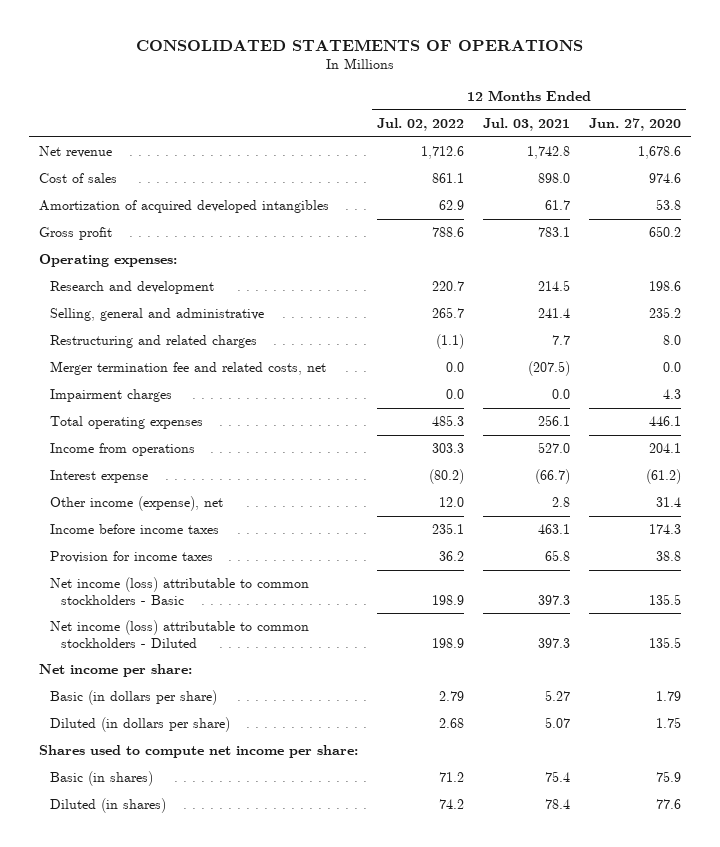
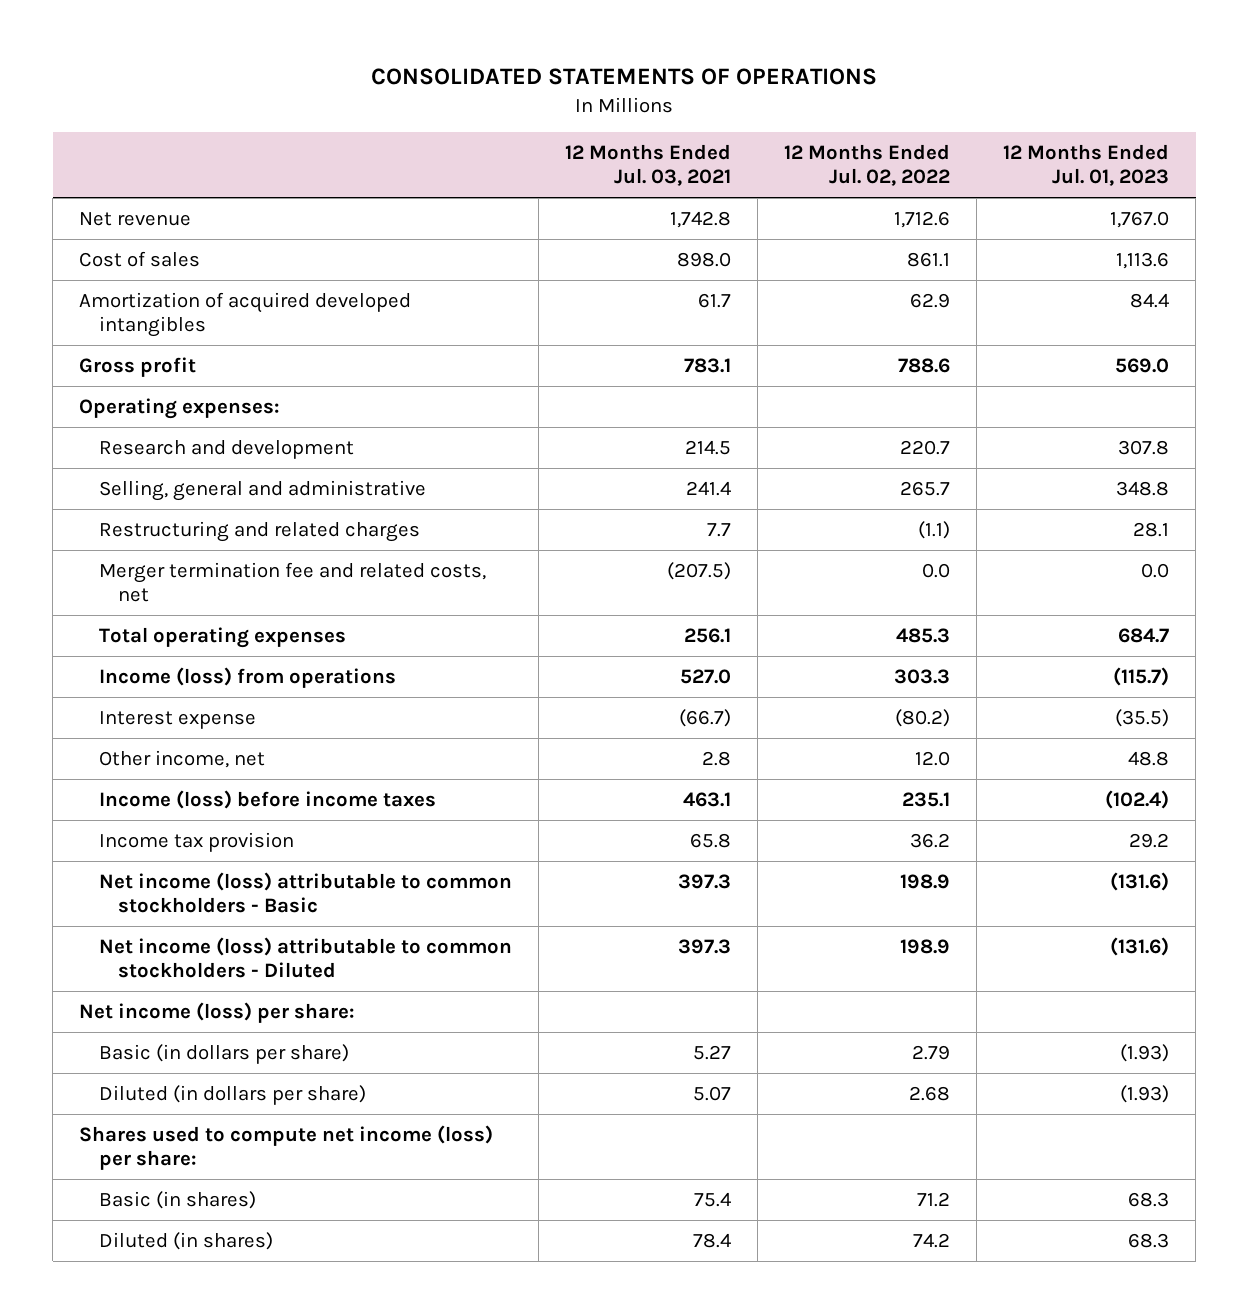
- | 12 Months Ended Jul. 02, 2022 | 12 Months Ended Jul. 03, 2021 | 12 Months Ended Jun. 27, 2020
+ | 12 Months Ended Jul. 03, 2021 | 12 Months Ended Jul. 02, 2022 | 12 Months Ended Jul. 01, 2023
- Impairment charges | 0.0 | 0.0 | 4.3
- Income from operations | 303.3 | 527.0 | 204.1
+ Income (loss) from operations | 527.0 | 303.3 | (115.7)
- Other income (expense), net | 12.0 | 2.8 | 31.4
- Income before income taxes | 235.1 | 463.1 | 174.3
- Provision for income taxes | 36.2 | 65.8 | 38.8
+ Other income, net | 2.8 | 12.0 | 48.8
+ Income (loss) before income taxes | 463.1 | 235.1 | (102.4)
+ Income tax provision | 65.8 | 36.2 | 29.2
- Net income per share:
+ Net income (loss) per share:
- Shares used to compute net income per share:
+ Shares used to compute net income (loss) per share:

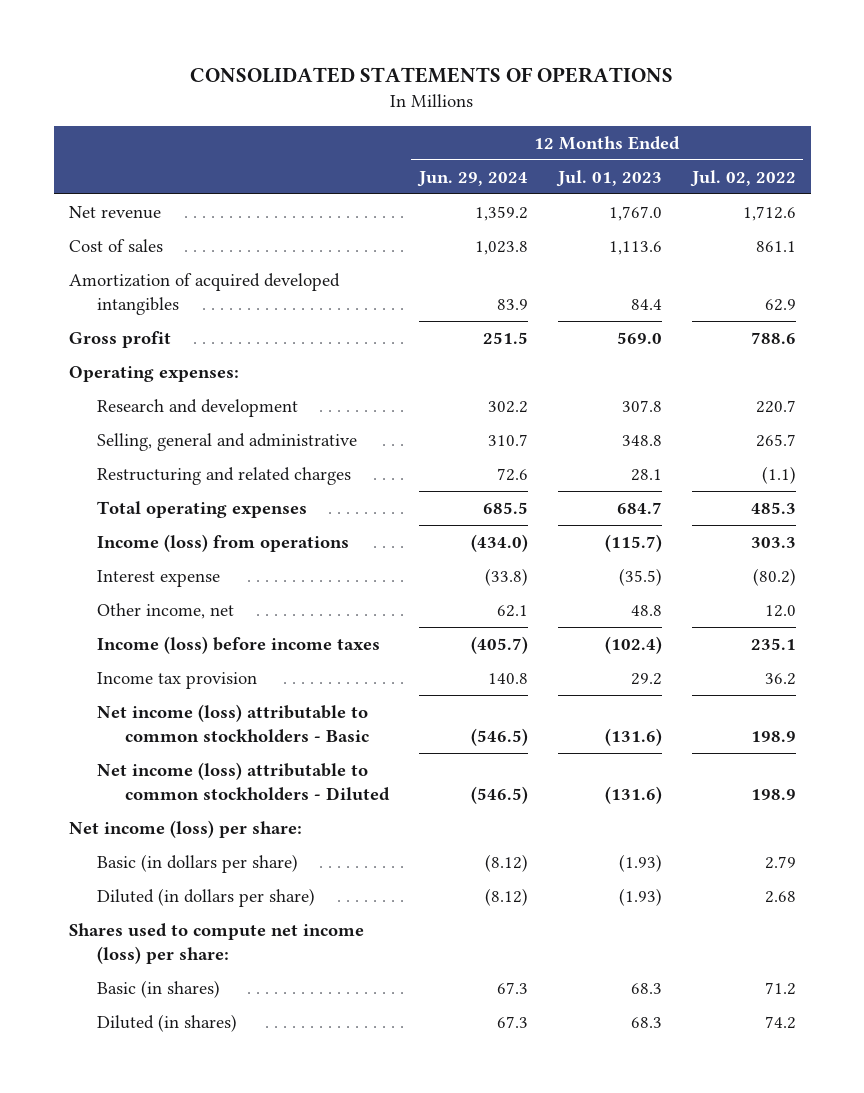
- | 12 Months Ended Jul. 03, 2021 | 12 Months Ended Jul. 02, 2022 | 12 Months Ended Jul. 01, 2023
+ | 12 Months Ended Jun. 29, 2024 | 12 Months Ended Jul. 01, 2023 | 12 Months Ended Jul. 02, 2022
- Merger termination fee and related costs, net | (207.5) | 0.0 | 0.0

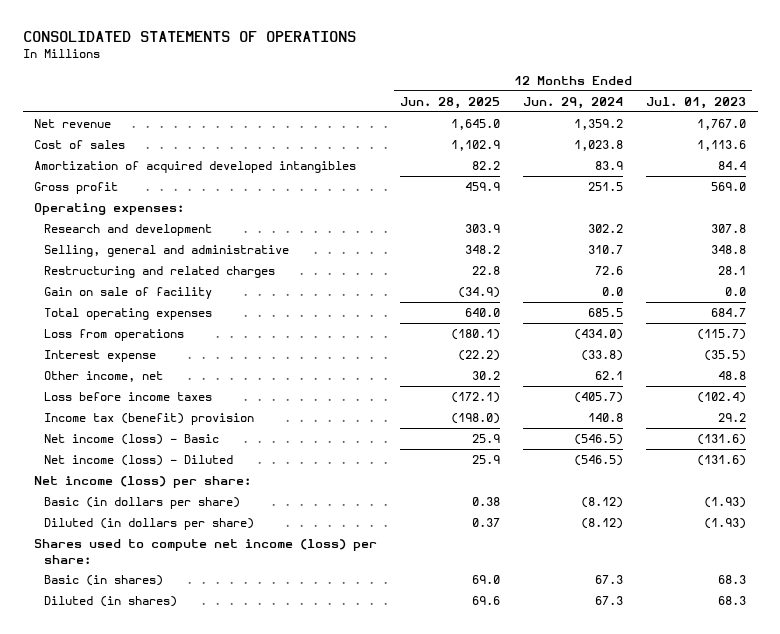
- | 12 Months Ended Jun. 29, 2024 | 12 Months Ended Jul. 01, 2023 | 12 Months Ended Jul. 02, 2022
+ | 12 Months Ended Jun. 28, 2025 | 12 Months Ended Jun. 29, 2024 | 12 Months Ended Jul. 01, 2023
+ Gain on sale of facility | (34.9) | 0.0 | 0.0
- Income (loss) from operations | (434.0) | (115.7) | 303.3
+ Loss from operations | (180.1) | (434.0) | (115.7)
- Income (loss) before income taxes | (405.7) | (102.4) | 235.1
- Income tax provision | 140.8 | 29.2 | 36.2
- Net income (loss) attributable to common stockholders - Basic | (546.5) | (131.6) | 198.9
- Net income (loss) attributable to common stockholders - Diluted | (546.5) | (131.6) | 198.9
+ Loss before income taxes | (172.1) | (405.7) | (102.4)
+ Income tax (benefit) provision | (198.0) | 140.8 | 29.2
+ Net income (loss) - Basic | 25.9 | (546.5) | (131.6)
+ Net income (loss) - Diluted | 25.9 | (546.5) | (131.6)

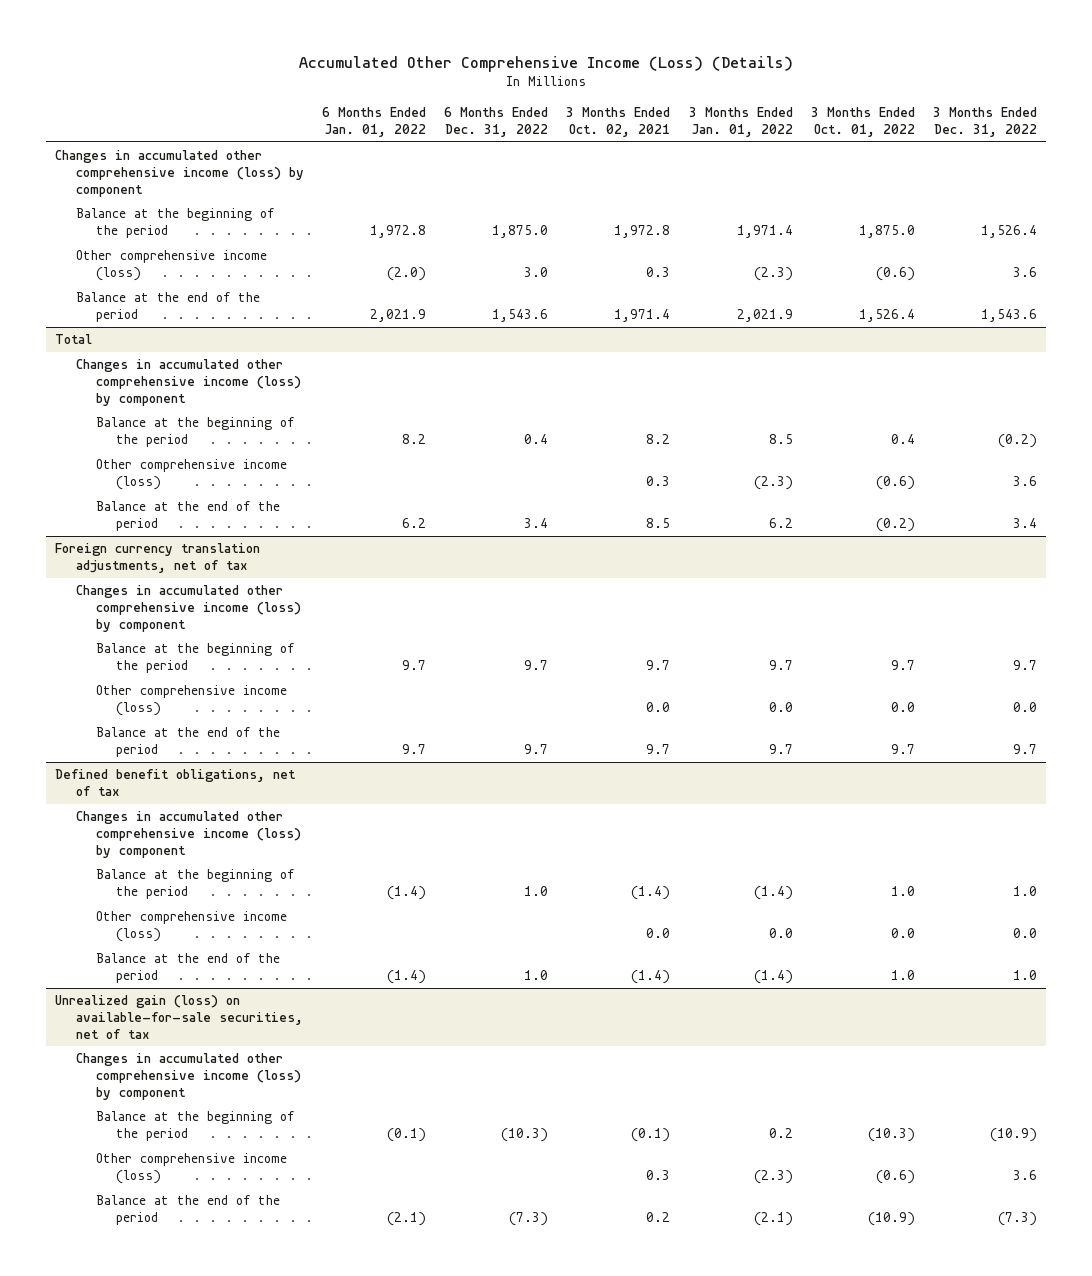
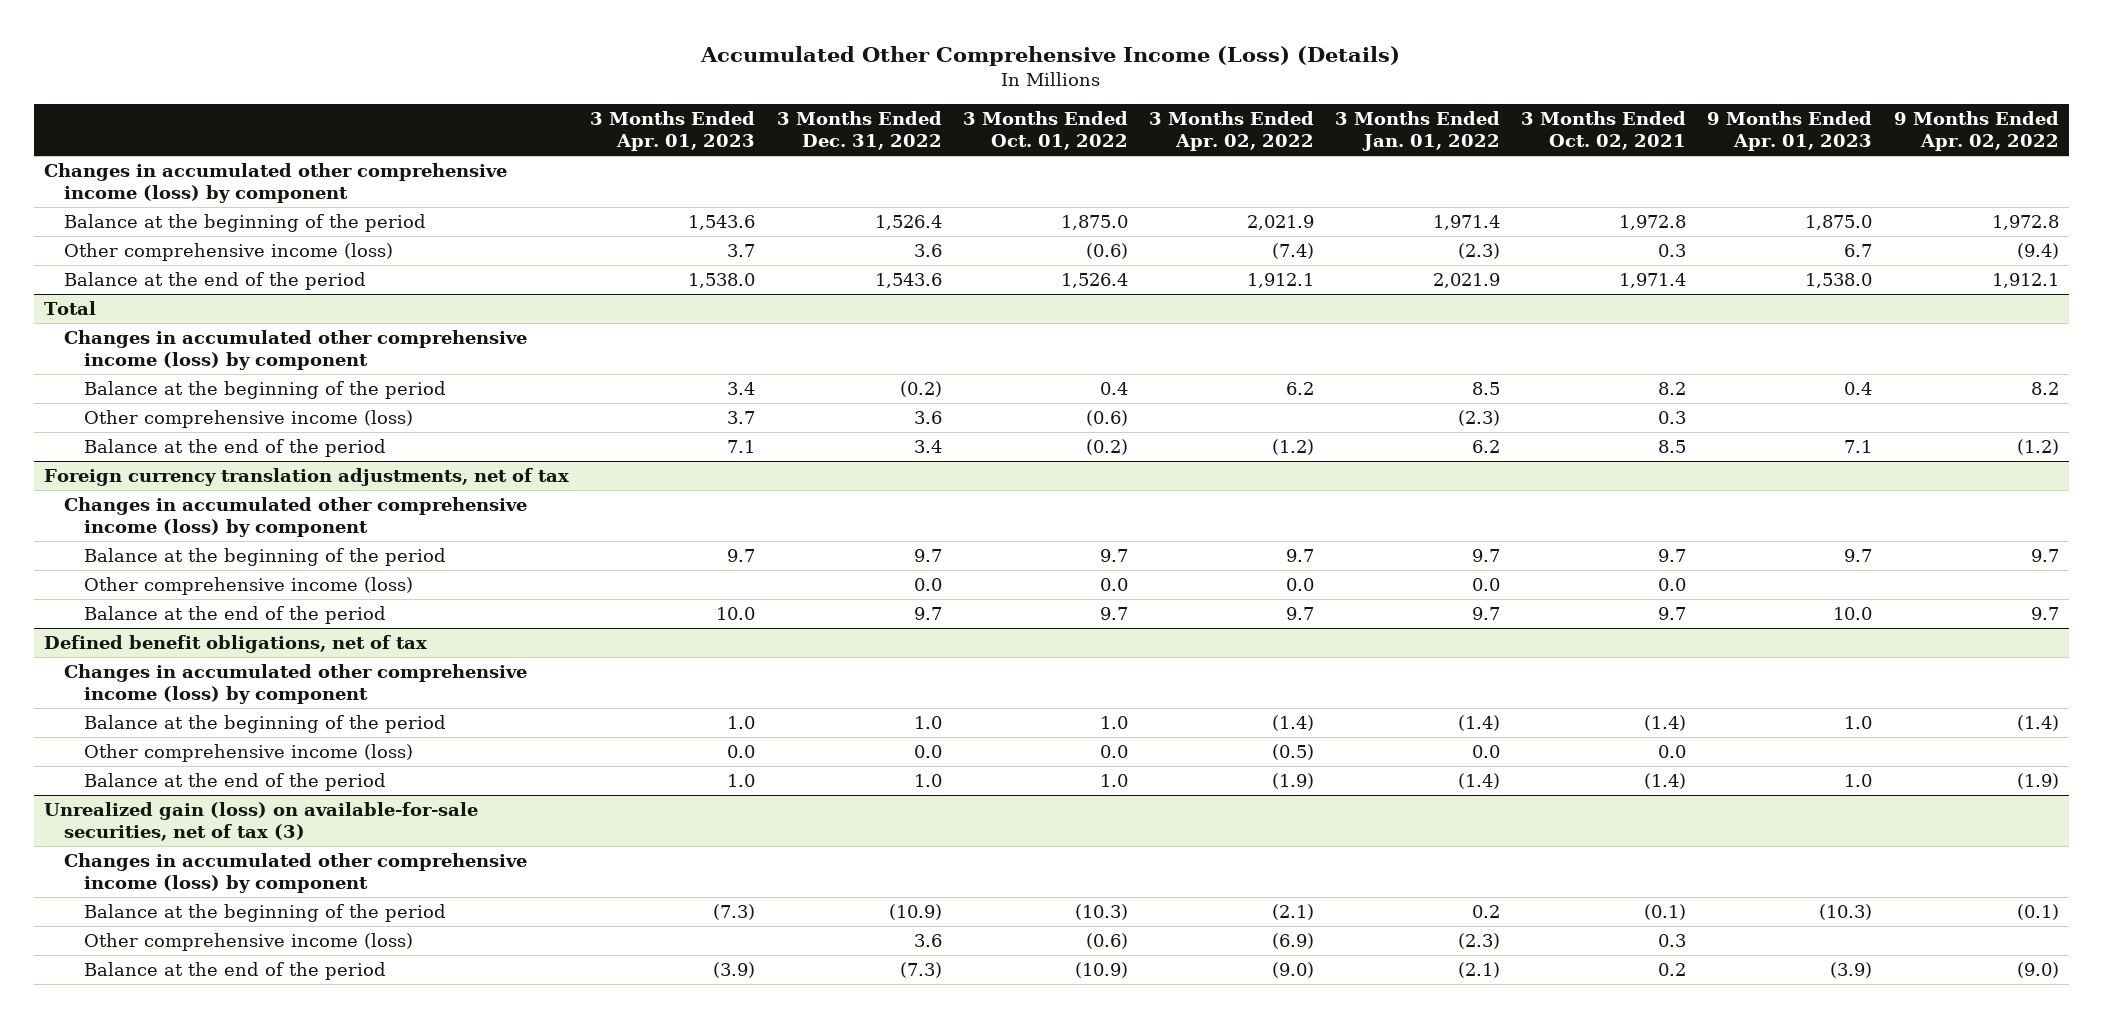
- | 6 Months Ended Jan. 01, 2022 | 6 Months Ended Dec. 31, 2022 | 3 Months Ended Oct. 02, 2021 | 3 Months Ended Jan. 01, 2022 | 3 Months Ended Oct. 01, 2022 | 3 Months Ended Dec. 31, 2022
+ | 3 Months Ended Apr. 01, 2023 | 3 Months Ended Dec. 31, 2022 | 3 Months Ended Oct. 01, 2022 | 3 Months Ended Apr. 02, 2022 | 3 Months Ended Jan. 01, 2022 | 3 Months Ended Oct. 02, 2021 | 9 Months Ended Apr. 01, 2023 | 9 Months Ended Apr. 02, 2022
- Unrealized gain (loss) on available-for-sale securities, net of tax
+ Unrealized gain (loss) on available-for-sale securities, net of tax (3)

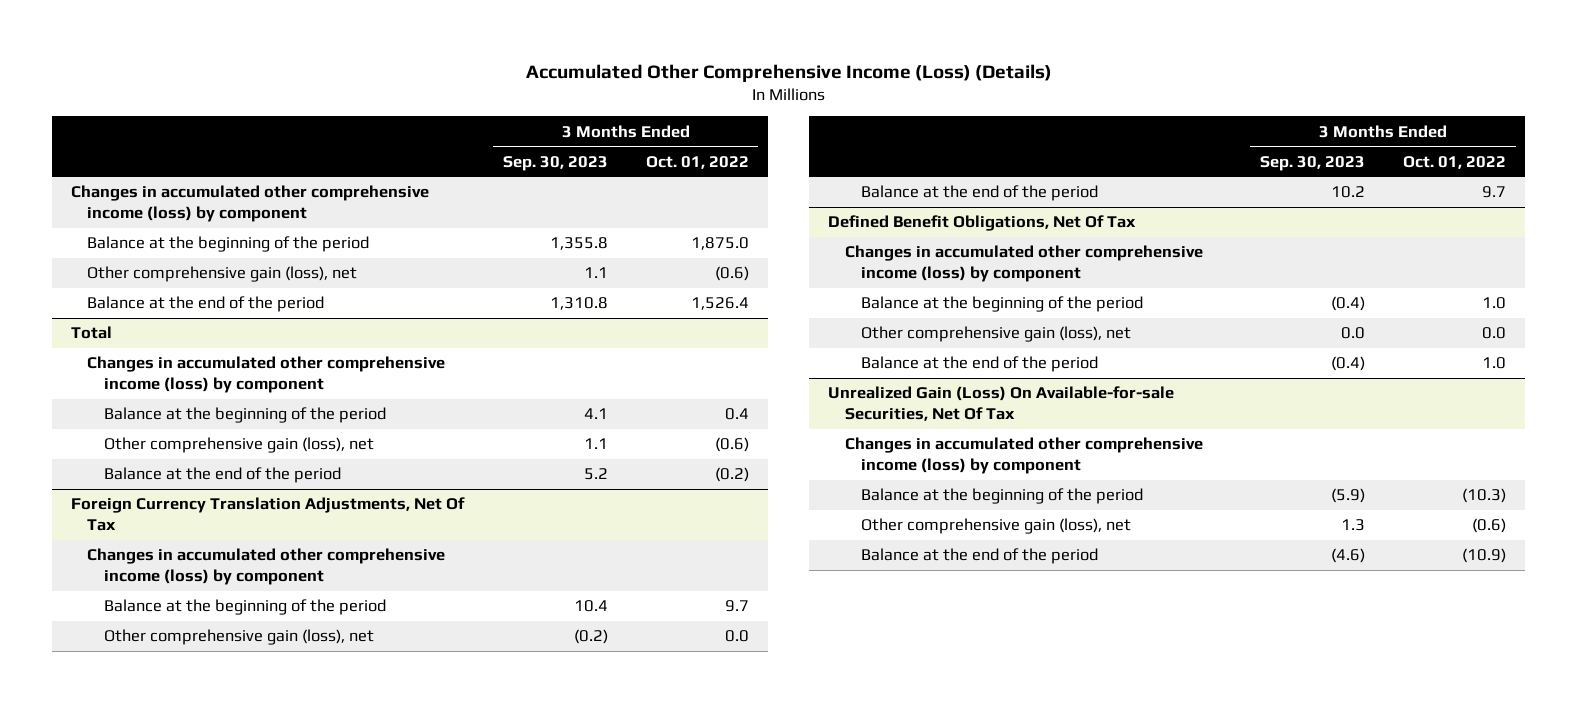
- | 3 Months Ended Apr. 01, 2023 | 3 Months Ended Dec. 31, 2022 | 3 Months Ended Oct. 01, 2022 | 3 Months Ended Apr. 02, 2022 | 3 Months Ended Jan. 01, 2022 | 3 Months Ended Oct. 02, 2021 | 9 Months Ended Apr. 01, 2023 | 9 Months Ended Apr. 02, 2022
+ | 3 Months Ended Sep. 30, 2023 | 3 Months Ended Oct. 01, 2022
- Other comprehensive income (loss) | 3.7 | 3.6 | (0.6) | (7.4) | (2.3) | 0.3 | 6.7 | (9.4)
+ Other comprehensive gain (loss), net | 1.1 | (0.6)
@ Total
- Other comprehensive income (loss) | 3.7 | 3.6 | (0.6) | | (2.3) | 0.3 | |
+ Other comprehensive gain (loss), net | 1.1 | (0.6)
- Foreign currency translation adjustments, net of tax
+ Foreign Currency Translation Adjustments, Net Of Tax
- Other comprehensive income (loss) | | 0.0 | 0.0 | 0.0 | 0.0 | 0.0 | |
+ Other comprehensive gain (loss), net | (0.2) | 0.0
- Defined benefit obligations, net of tax
+ Defined Benefit Obligations, Net Of Tax
- Other comprehensive income (loss) | 0.0 | 0.0 | 0.0 | (0.5) | 0.0 | 0.0 | |
+ Other comprehensive gain (loss), net | 0.0 | 0.0
- Unrealized gain (loss) on available-for-sale securities, net of tax (3)
+ Unrealized Gain (Loss) On Available-for-sale Securities, Net Of Tax
- Other comprehensive income (loss) | | 3.6 | (0.6) | (6.9) | (2.3) | 0.3 | |
+ Other comprehensive gain (loss), net | 1.3 | (0.6)

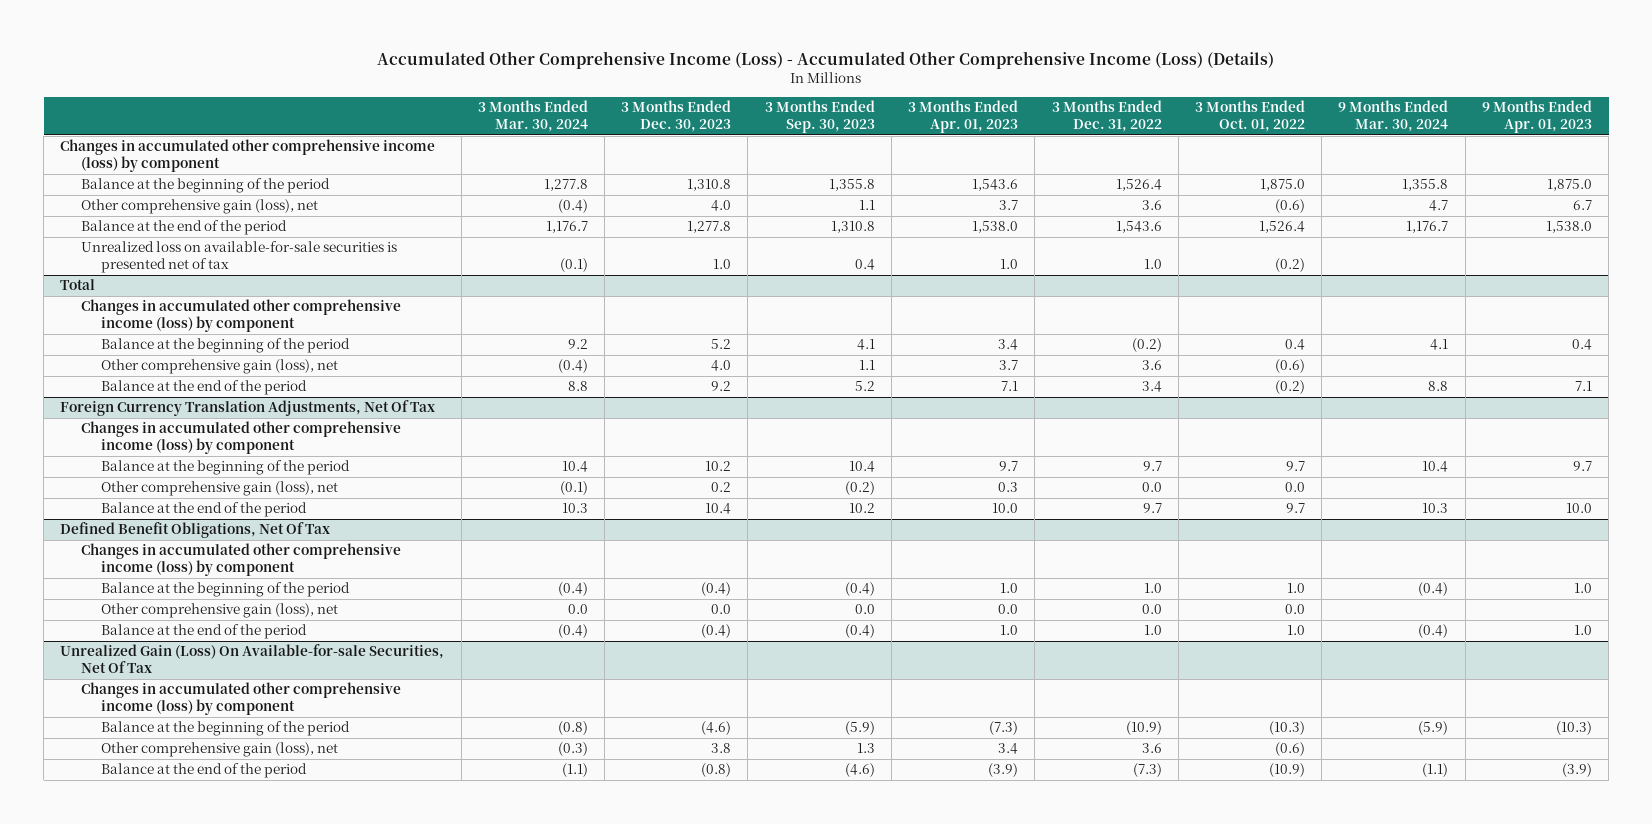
- Accumulated Other Comprehensive Income (Loss) (Details)
+ Accumulated Other Comprehensive Income (Loss) - Accumulated Other Comprehensive Income (Loss) (Details)
- | 3 Months Ended Sep. 30, 2023 | 3 Months Ended Oct. 01, 2022
+ | 3 Months Ended Mar. 30, 2024 | 3 Months Ended Dec. 30, 2023 | 3 Months Ended Sep. 30, 2023 | 3 Months Ended Apr. 01, 2023 | 3 Months Ended Dec. 31, 2022 | 3 Months Ended Oct. 01, 2022 | 9 Months Ended Mar. 30, 2024 | 9 Months Ended Apr. 01, 2023
+ Unrealized loss on available-for-sale securities is presented net of tax | (0.1) | 1.0 | 0.4 | 1.0 | 1.0 | (0.2) | |

